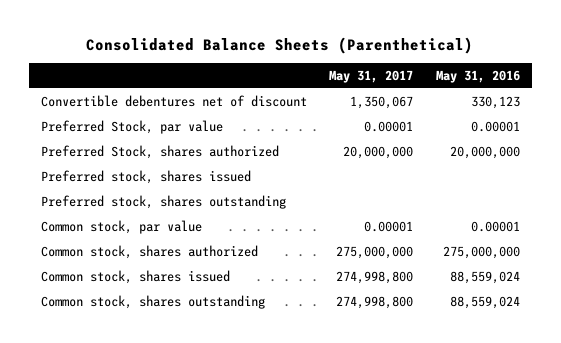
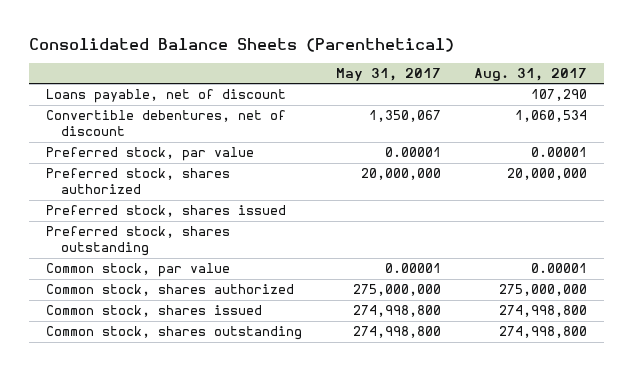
- | May 31, 2017 | May 31, 2016
+ | May 31, 2017 | Aug. 31, 2017
- Convertible debentures net of discount | 1,350,067 | 330,123
- Preferred Stock, par value | 0.00001 | 0.00001
- Preferred Stock, shares authorized | 20,000,000 | 20,000,000
+ Loans payable, net of discount | | 107,290
+ Convertible debentures, net of discount | 1,350,067 | 1,060,534
+ Preferred stock, par value | 0.00001 | 0.00001
+ Preferred stock, shares authorized | 20,000,000 | 20,000,000

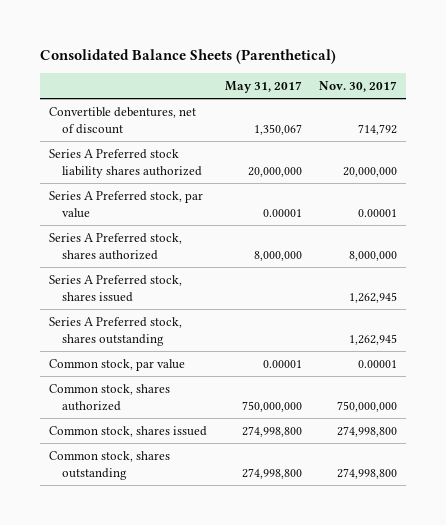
- | May 31, 2017 | Aug. 31, 2017
+ | May 31, 2017 | Nov. 30, 2017
- Loans payable, net of discount | | 107,290
- Preferred stock, par value | 0.00001 | 0.00001
- Preferred stock, shares authorized | 20,000,000 | 20,000,000
- Preferred stock, shares issued
- Preferred stock, shares outstanding
+ Series A Preferred stock liability shares authorized | 20,000,000 | 20,000,000
+ Series A Preferred stock, par value | 0.00001 | 0.00001
+ Series A Preferred stock, shares authorized | 8,000,000 | 8,000,000
+ Series A Preferred stock, shares issued | | 1,262,945
+ Series A Preferred stock, shares outstanding | | 1,262,945
- Common stock, shares authorized | 275,000,000 | 275,000,000
+ Common stock, shares authorized | 750,000,000 | 750,000,000

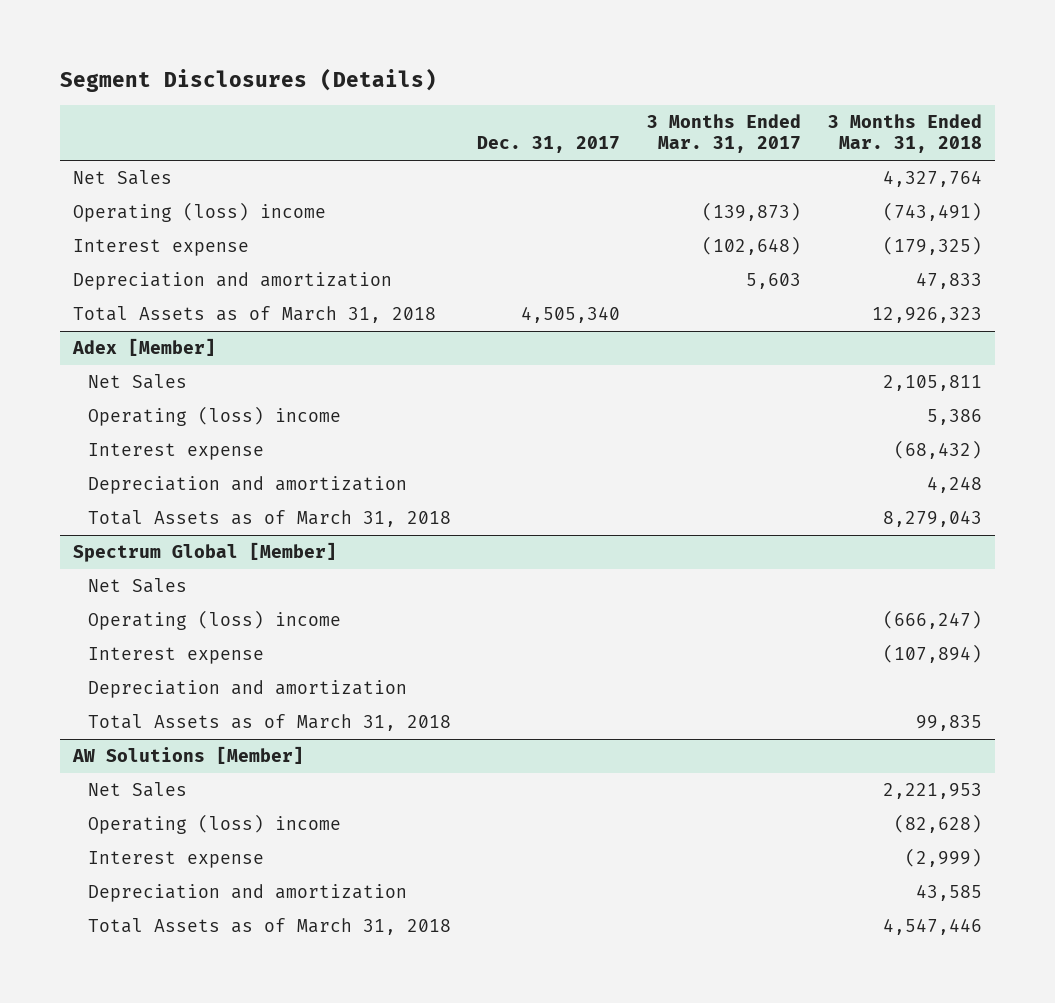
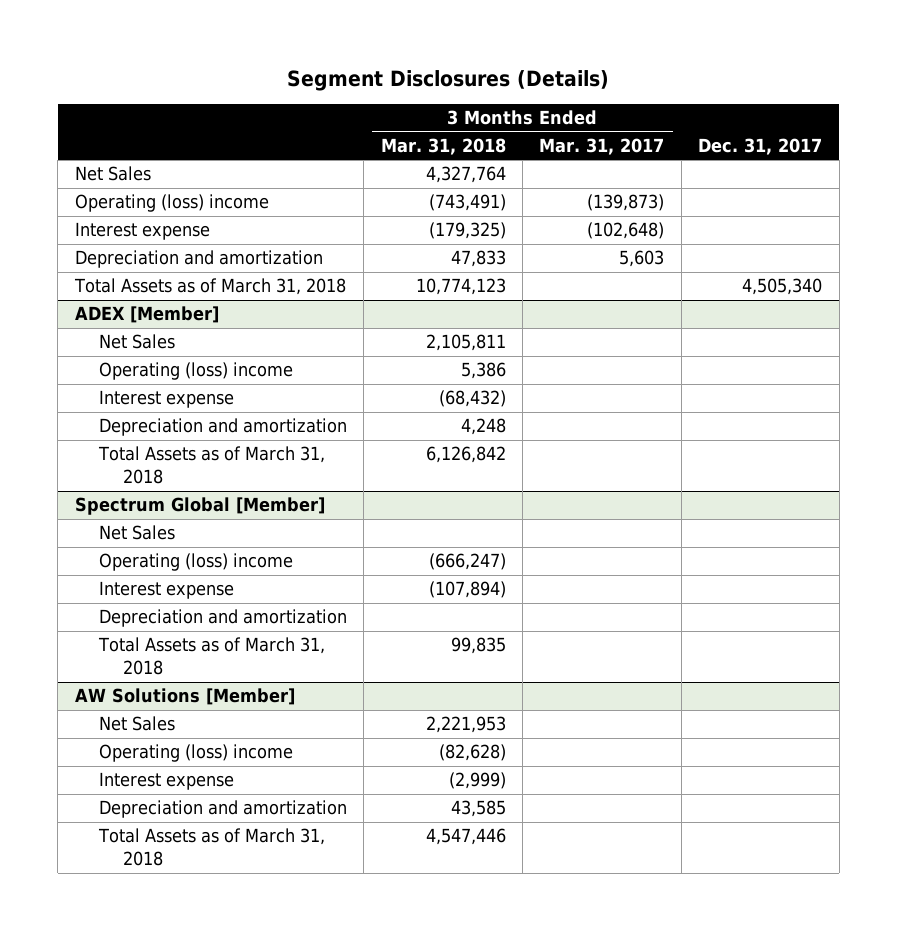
- | Dec. 31, 2017 | 3 Months Ended Mar. 31, 2017 | 3 Months Ended Mar. 31, 2018
+ | 3 Months Ended Mar. 31, 2018 | 3 Months Ended Mar. 31, 2017 | Dec. 31, 2017
- Total Assets as of March 31, 2018 | 4,505,340 | | 12,926,323
- Adex [Member]
+ Total Assets as of March 31, 2018 | 10,774,123 | | 4,505,340
+ ADEX [Member]
- Total Assets as of March 31, 2018 | | | 8,279,043
+ Total Assets as of March 31, 2018 | 6,126,842 | |

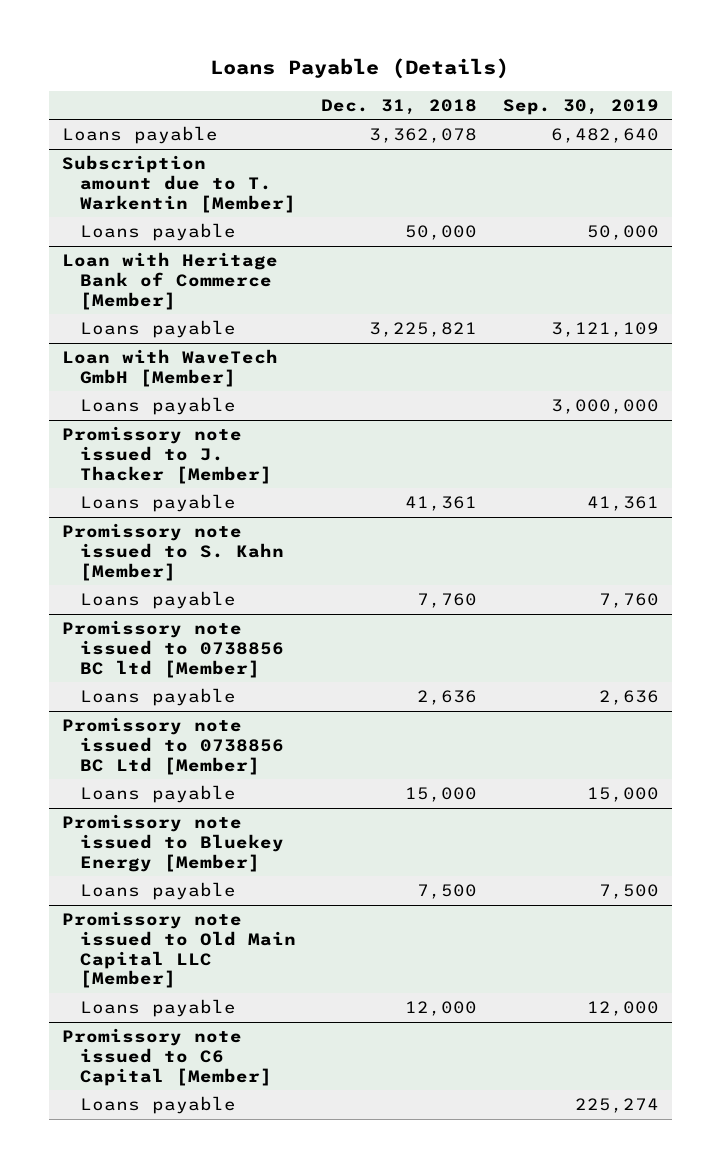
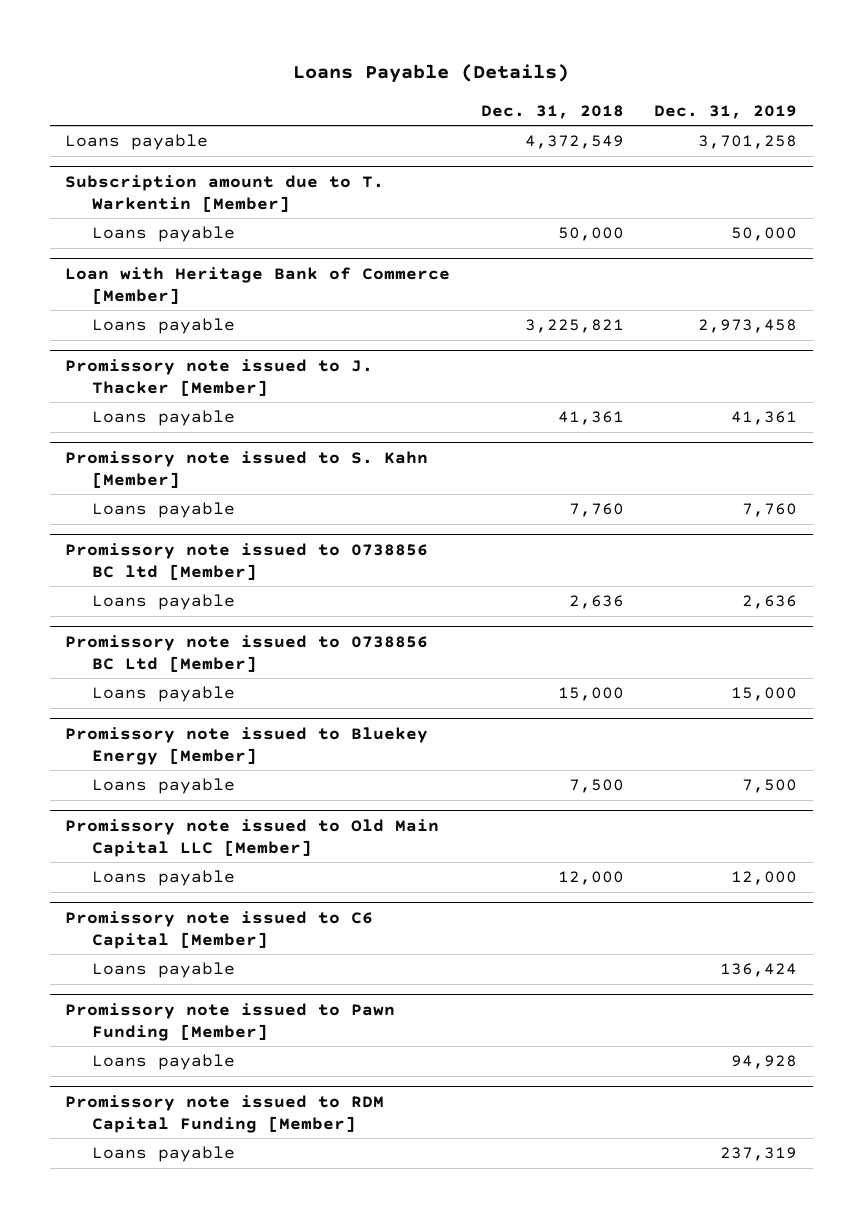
- | Dec. 31, 2018 | Sep. 30, 2019
+ | Dec. 31, 2018 | Dec. 31, 2019
- Loans payable | 3,362,078 | 6,482,640
+ Loans payable | 4,372,549 | 3,701,258
- Loan with WaveTech GmbH [Member]
- Loans payable | | 3,000,000
+ Promissory note issued to Pawn Funding [Member]
+ Loans payable | | 94,928
+ Promissory note issued to RDM Capital Funding [Member]
+ Loans payable | | 237,319

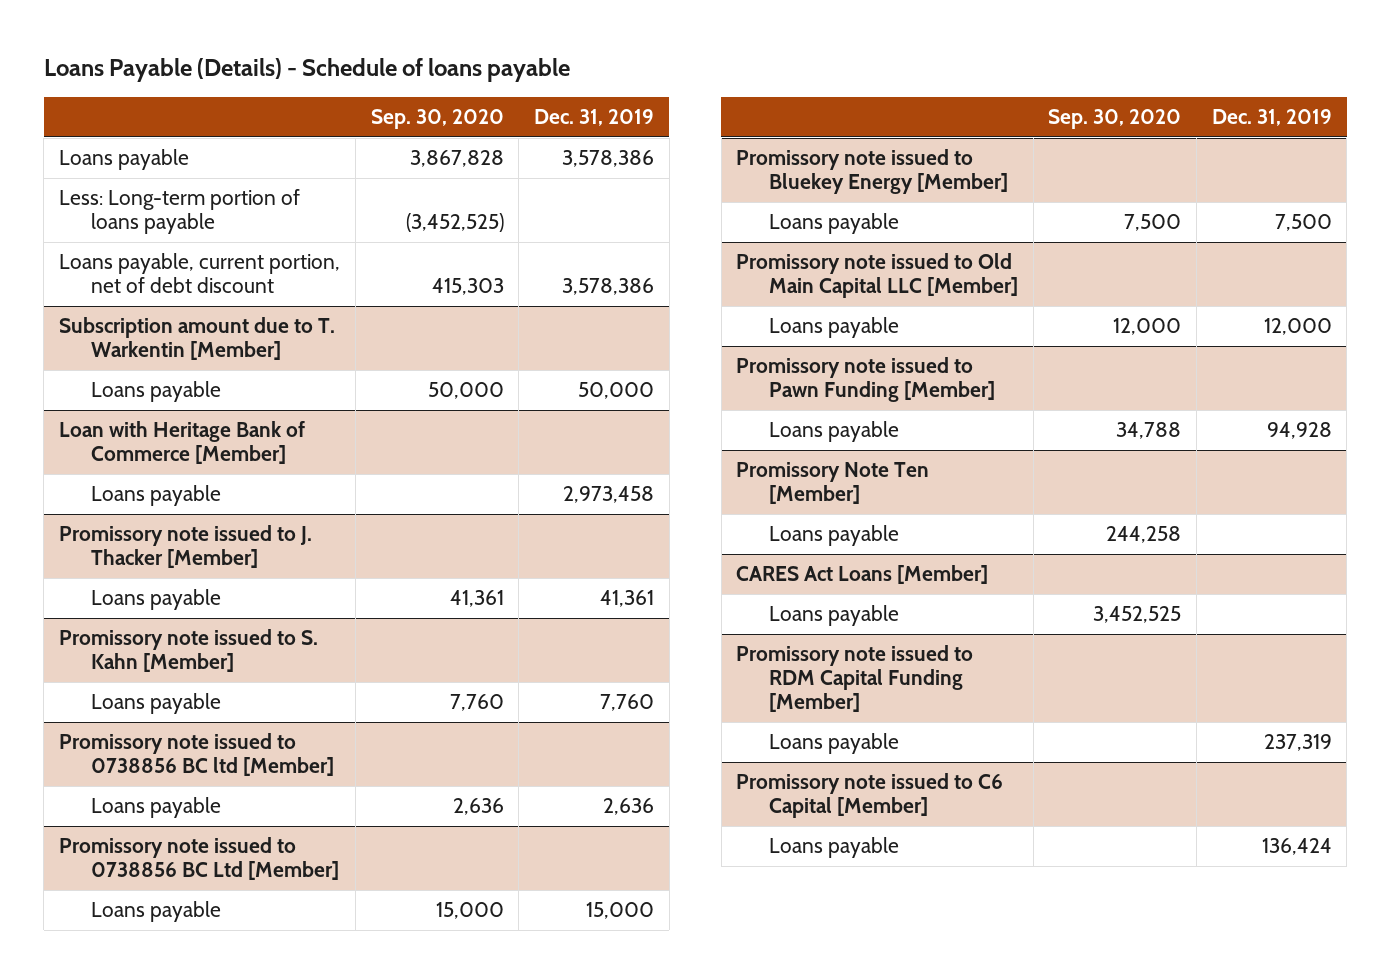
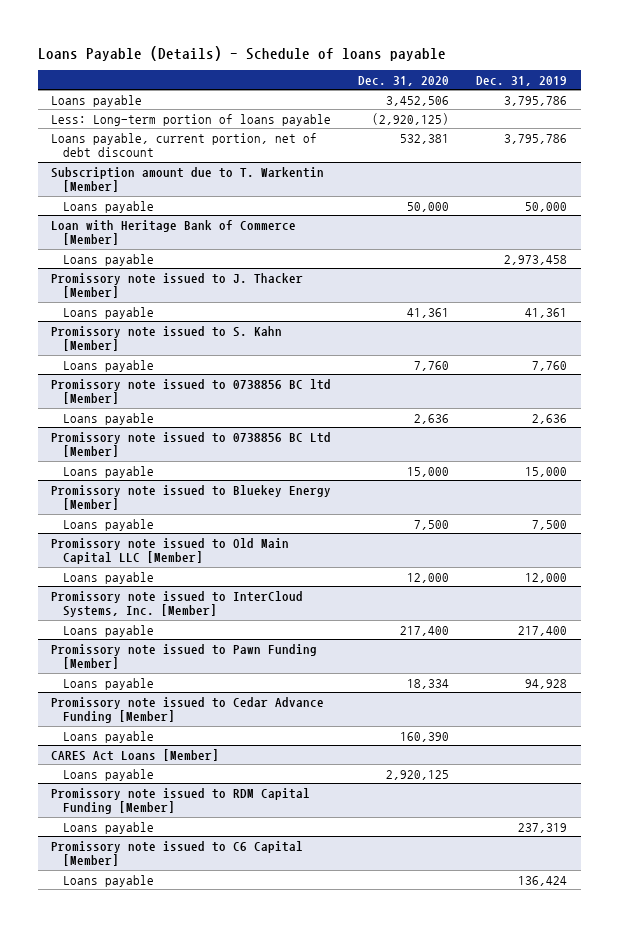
- | Sep. 30, 2020 | Dec. 31, 2019
+ | Dec. 31, 2020 | Dec. 31, 2019
- Loans payable | 3,867,828 | 3,578,386
+ Loans payable | 3,452,506 | 3,795,786
- Loans payable, current portion, net of debt discount | 415,303 | 3,578,386
+ Loans payable, current portion, net of debt discount | 532,381 | 3,795,786
+ Promissory note issued to InterCloud Systems, Inc. [Member]
+ Loans payable | 217,400 | 217,400
- Promissory Note Ten [Member]
+ Promissory note issued to Cedar Advance Funding [Member]

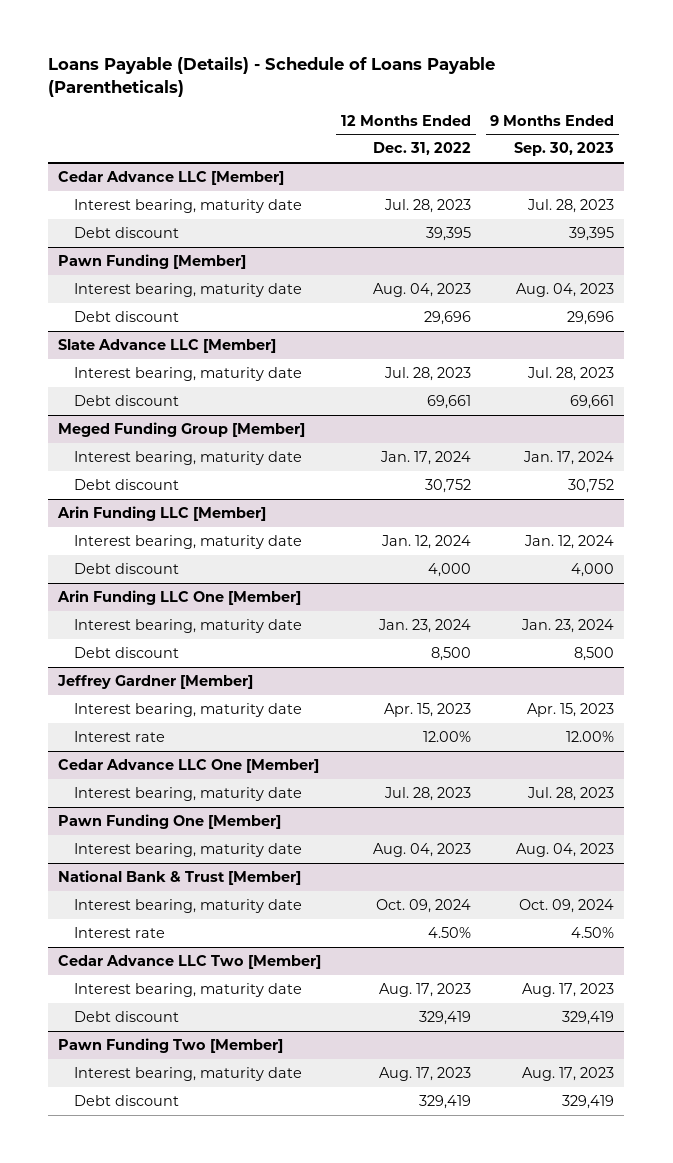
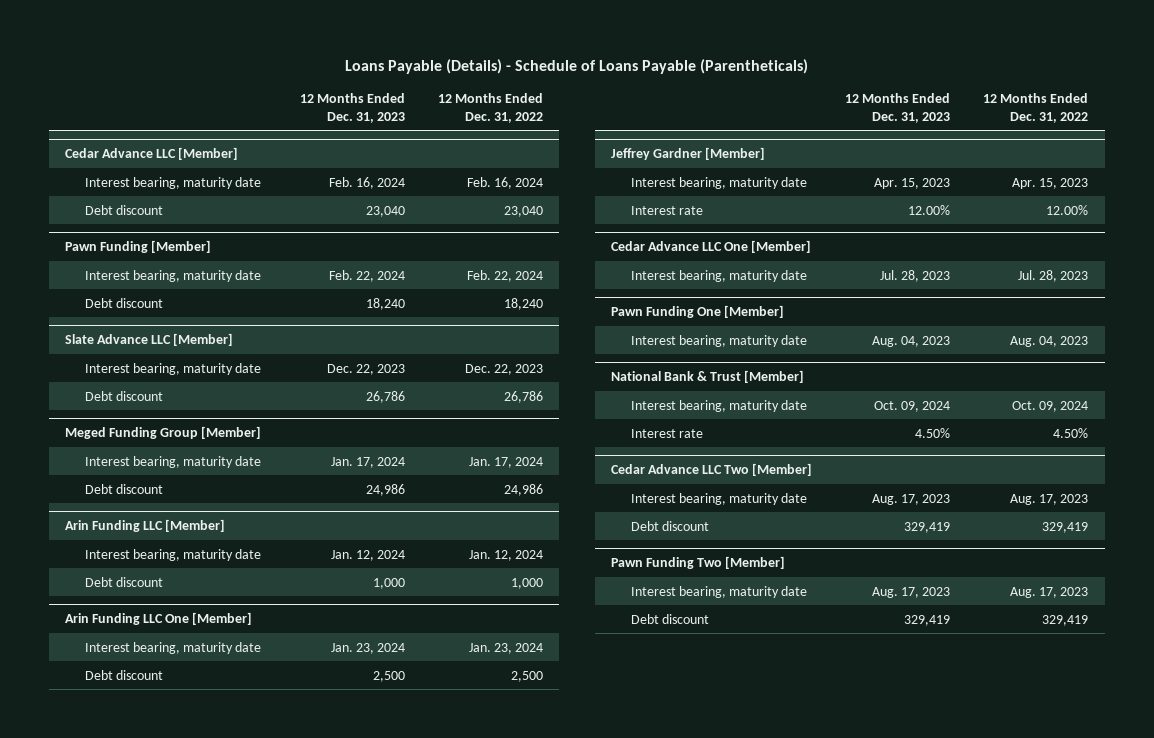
- | 12 Months Ended Dec. 31, 2022 | 9 Months Ended Sep. 30, 2023
+ | 12 Months Ended Dec. 31, 2023 | 12 Months Ended Dec. 31, 2022
@ Cedar Advance LLC [Member]
- Interest bearing, maturity date | Jul. 28, 2023 | Jul. 28, 2023
- Debt discount | 39,395 | 39,395
+ Interest bearing, maturity date | Feb. 16, 2024 | Feb. 16, 2024
+ Debt discount | 23,040 | 23,040
@ Pawn Funding [Member]
- Interest bearing, maturity date | Aug. 04, 2023 | Aug. 04, 2023
- Debt discount | 29,696 | 29,696
+ Interest bearing, maturity date | Feb. 22, 2024 | Feb. 22, 2024
+ Debt discount | 18,240 | 18,240
@ Slate Advance LLC [Member]
- Interest bearing, maturity date | Jul. 28, 2023 | Jul. 28, 2023
- Debt discount | 69,661 | 69,661
+ Interest bearing, maturity date | Dec. 22, 2023 | Dec. 22, 2023
+ Debt discount | 26,786 | 26,786
@ Meged Funding Group [Member]
- Debt discount | 30,752 | 30,752
+ Debt discount | 24,986 | 24,986
@ Arin Funding LLC [Member]
- Debt discount | 4,000 | 4,000
+ Debt discount | 1,000 | 1,000
@ Arin Funding LLC One [Member]
- Debt discount | 8,500 | 8,500
+ Debt discount | 2,500 | 2,500

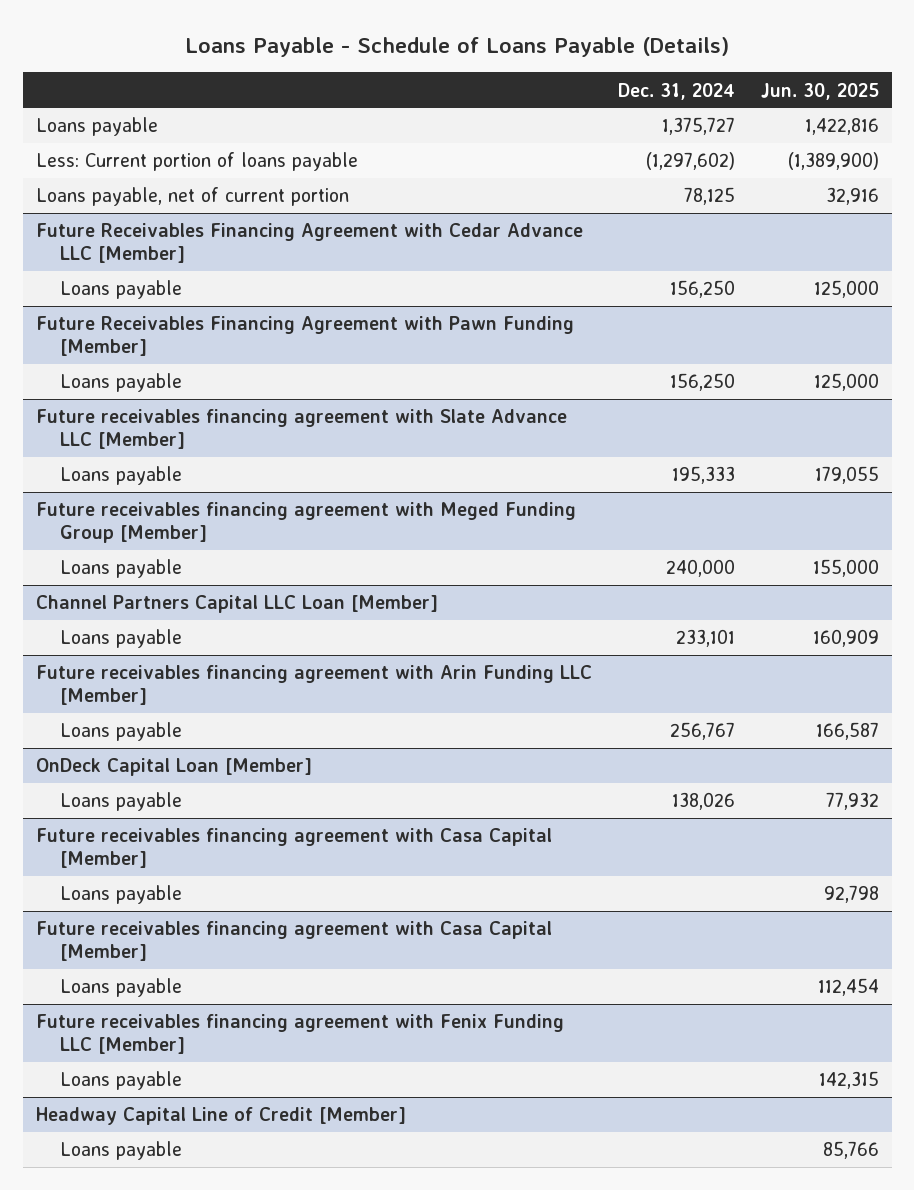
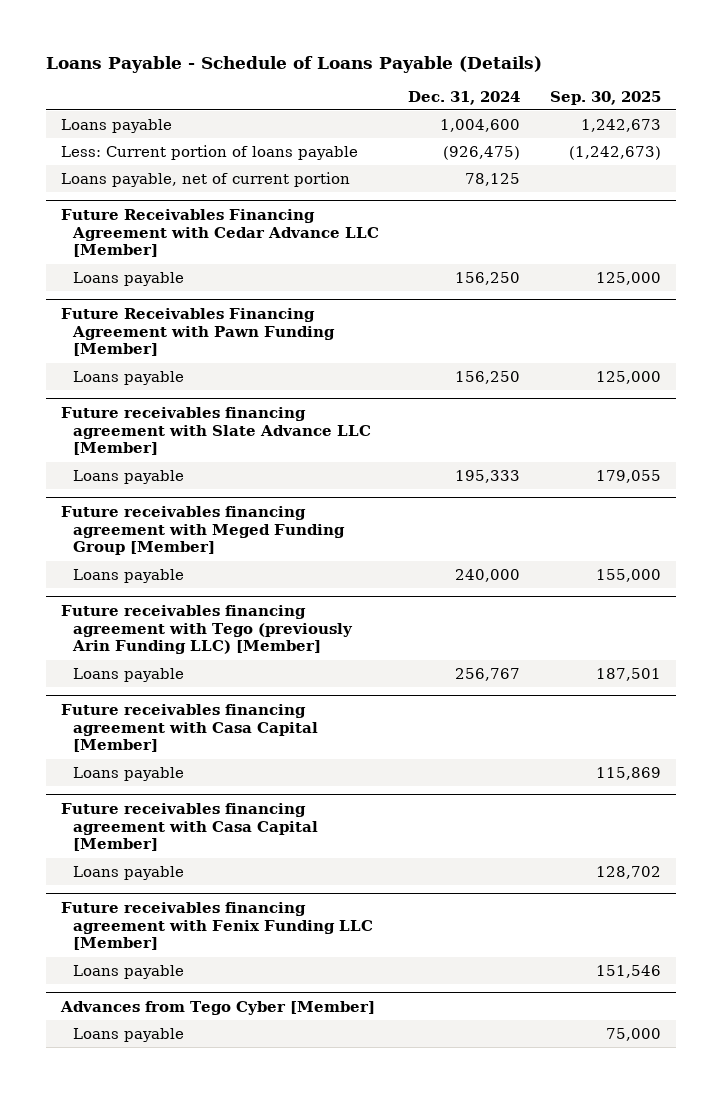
- | Dec. 31, 2024 | Jun. 30, 2025
+ | Dec. 31, 2024 | Sep. 30, 2025
- Loans payable | 1,375,727 | 1,422,816
- Less: Current portion of loans payable | (1,297,602) | (1,389,900)
+ Loans payable | 1,004,600 | 1,242,673
+ Less: Current portion of loans payable | (926,475) | (1,242,673)
- Channel Partners Capital LLC Loan [Member]
- Loans payable | 233,101 | 160,909
- Future receivables financing agreement with Arin Funding LLC [Member]
+ Future receivables financing agreement with Tego (previously Arin Funding LLC) [Member]
- OnDeck Capital Loan [Member]
- Loans payable | 138,026 | 77,932
- Headway Capital Line of Credit [Member]
+ Advances from Tego Cyber [Member]

